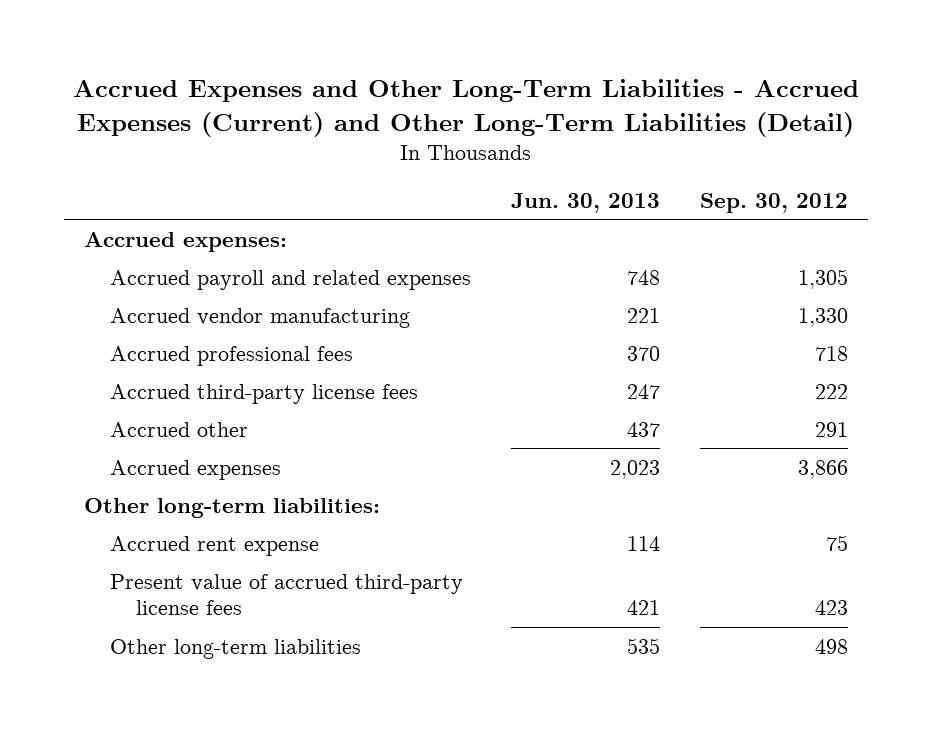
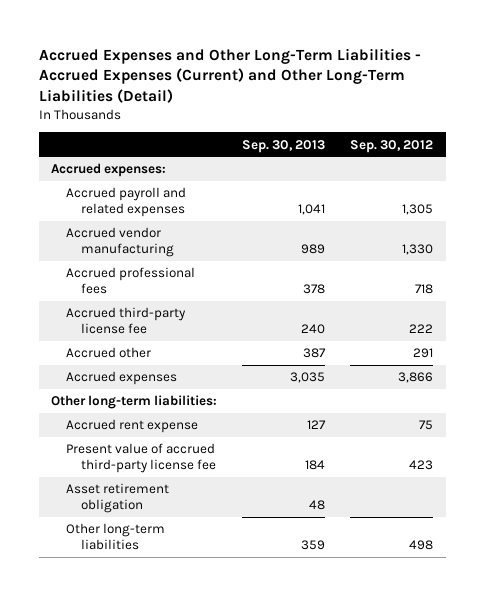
- | Jun. 30, 2013 | Sep. 30, 2012
+ | Sep. 30, 2013 | Sep. 30, 2012
- Accrued third-party license fees | 247 | 222
+ Accrued third-party license fee | 240 | 222
- Present value of accrued third-party license fees | 421 | 423
+ Present value of accrued third-party license fee | 184 | 423
+ Asset retirement obligation | 48 |

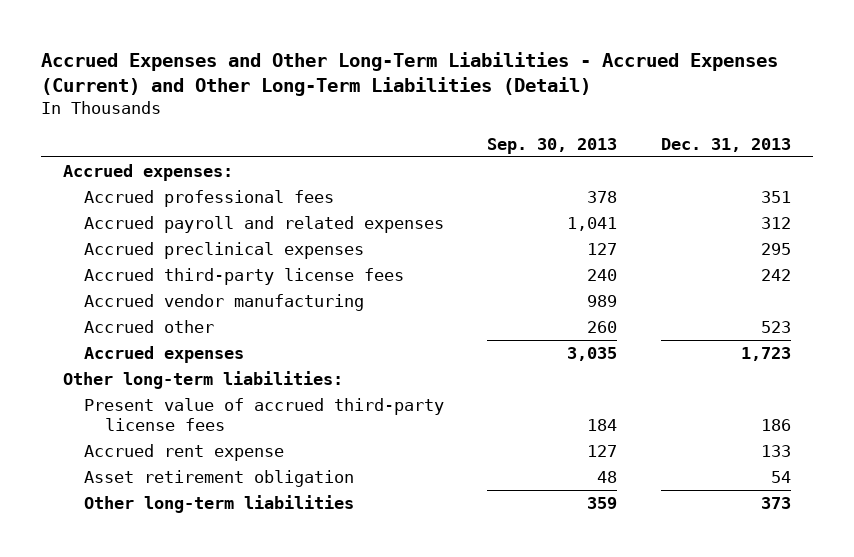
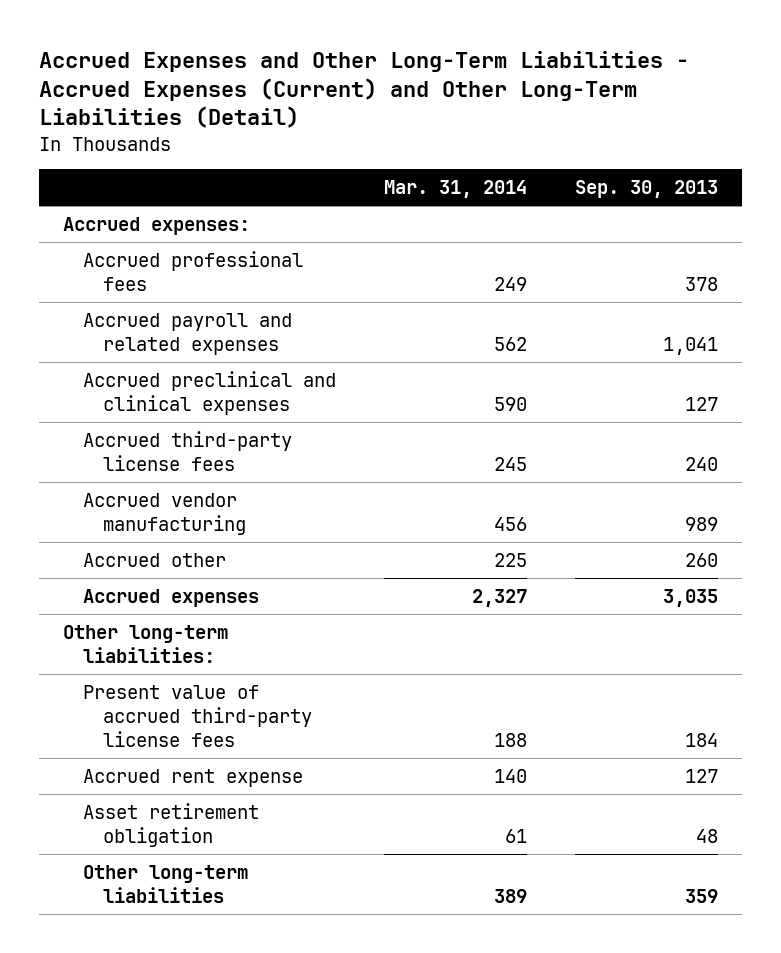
- | Sep. 30, 2013 | Dec. 31, 2013
+ | Mar. 31, 2014 | Sep. 30, 2013
- Accrued preclinical expenses | 127 | 295
+ Accrued preclinical and clinical expenses | 590 | 127

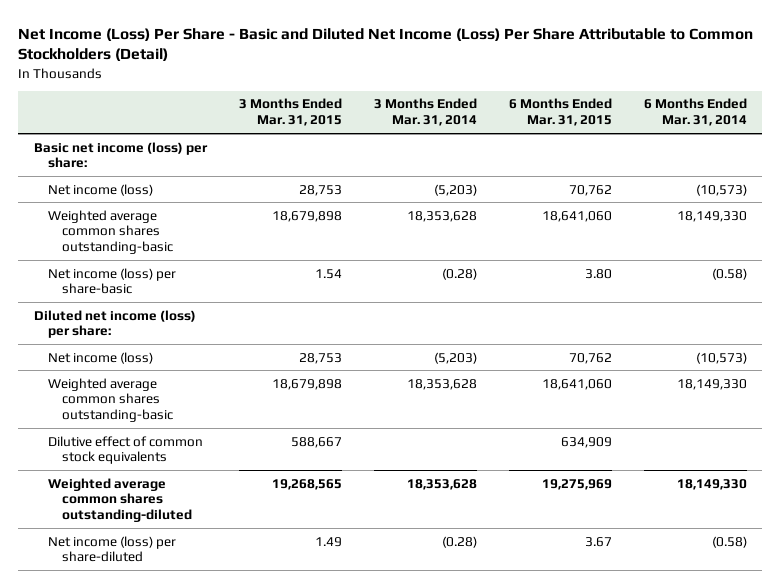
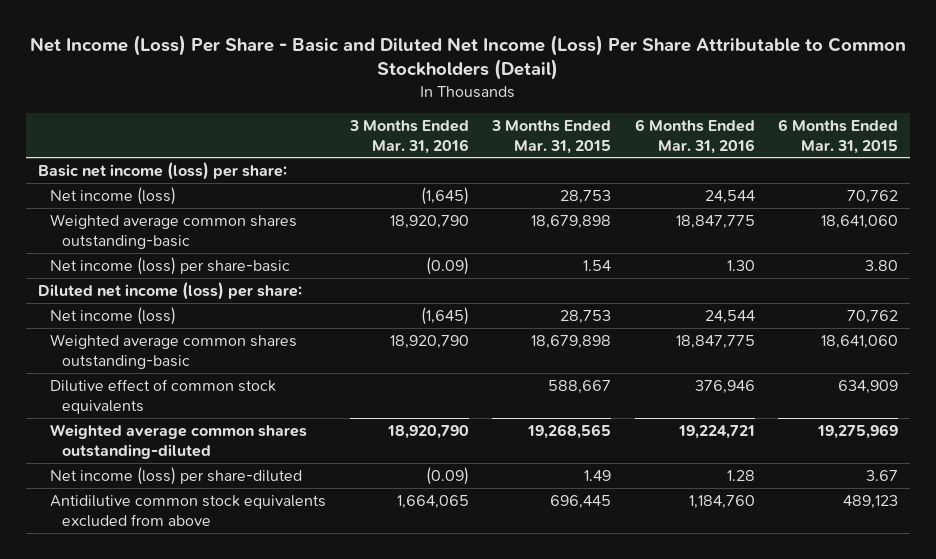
- | 3 Months Ended Mar. 31, 2015 | 3 Months Ended Mar. 31, 2014 | 6 Months Ended Mar. 31, 2015 | 6 Months Ended Mar. 31, 2014
+ | 3 Months Ended Mar. 31, 2016 | 3 Months Ended Mar. 31, 2015 | 6 Months Ended Mar. 31, 2016 | 6 Months Ended Mar. 31, 2015
+ Antidilutive common stock equivalents excluded from above | 1,664,065 | 696,445 | 1,184,760 | 489,123

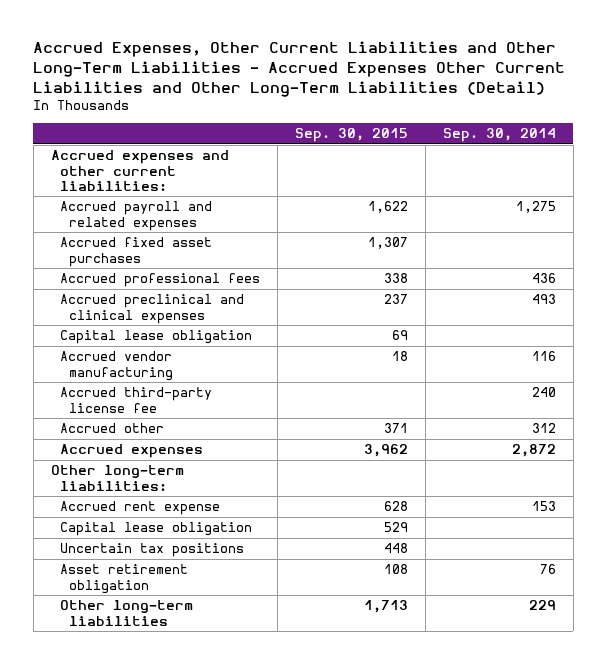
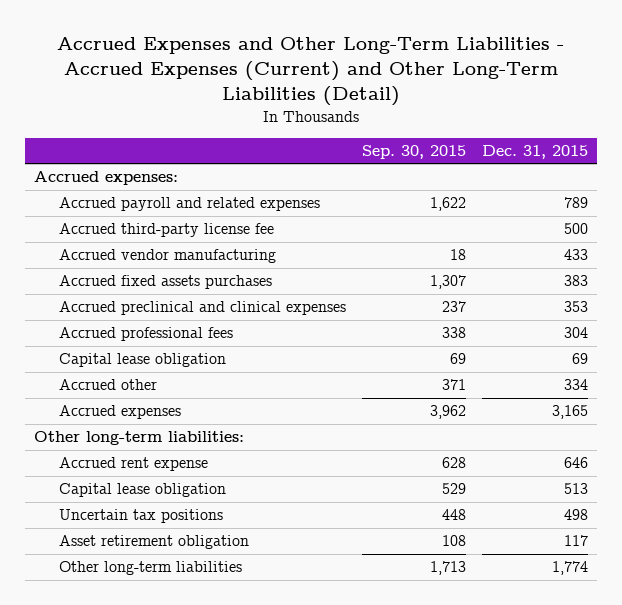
- Accrued Expenses, Other Current Liabilities and Other Long-Term Liabilities - Accrued Expenses Other Current Liabilities and Other Long-Term Liabilities (Detail)
+ Accrued Expenses and Other Long-Term Liabilities - Accrued Expenses (Current) and Other Long-Term Liabilities (Detail)
- | Sep. 30, 2015 | Sep. 30, 2014
+ | Sep. 30, 2015 | Dec. 31, 2015
- Accrued expenses and other current liabilities:
+ Accrued expenses:
- Accrued fixed asset purchases | 1,307 |
moved up: Accrued third-party license fee | | 500
moved up: Accrued vendor manufacturing | 18 | 433
+ Accrued fixed assets purchases | 1,307 | 383
moved down: Accrued professional fees | 338 | 304

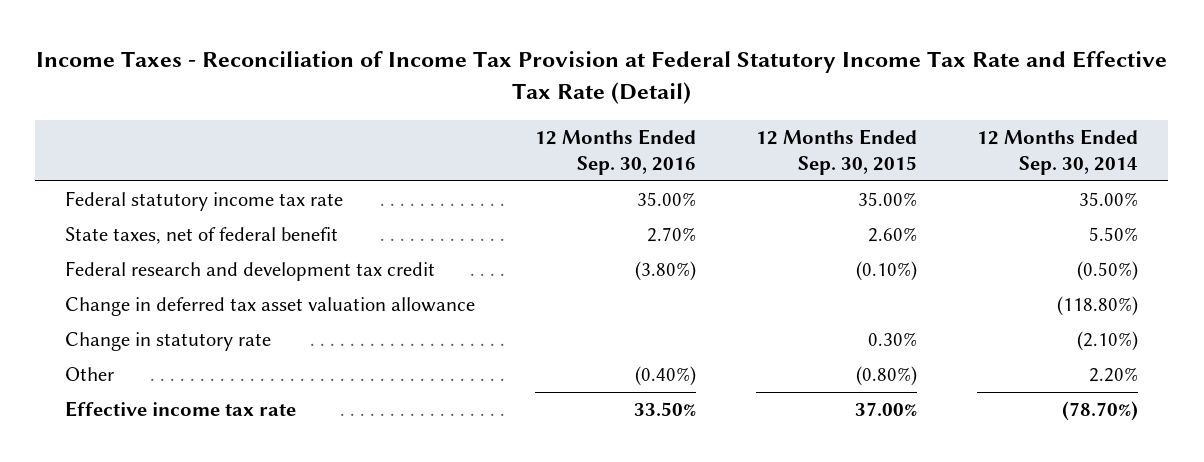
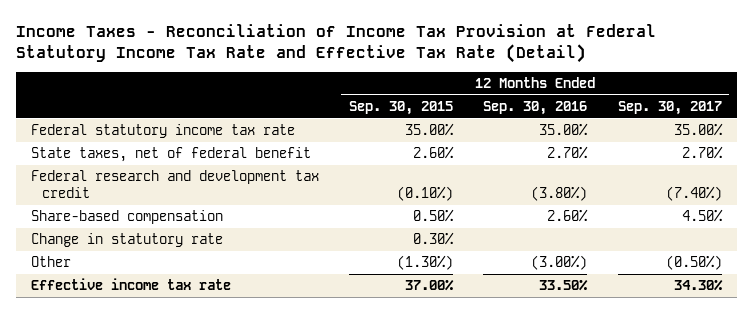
- | 12 Months Ended Sep. 30, 2016 | 12 Months Ended Sep. 30, 2015 | 12 Months Ended Sep. 30, 2014
+ | 12 Months Ended Sep. 30, 2015 | 12 Months Ended Sep. 30, 2016 | 12 Months Ended Sep. 30, 2017
- Change in deferred tax asset valuation allowance | | | (118.80%)
+ Share-based compensation | 0.50% | 2.60% | 4.50%
- Other | (0.40%) | (0.80%) | 2.20%
+ Other | (1.30%) | (3.00%) | (0.50%)

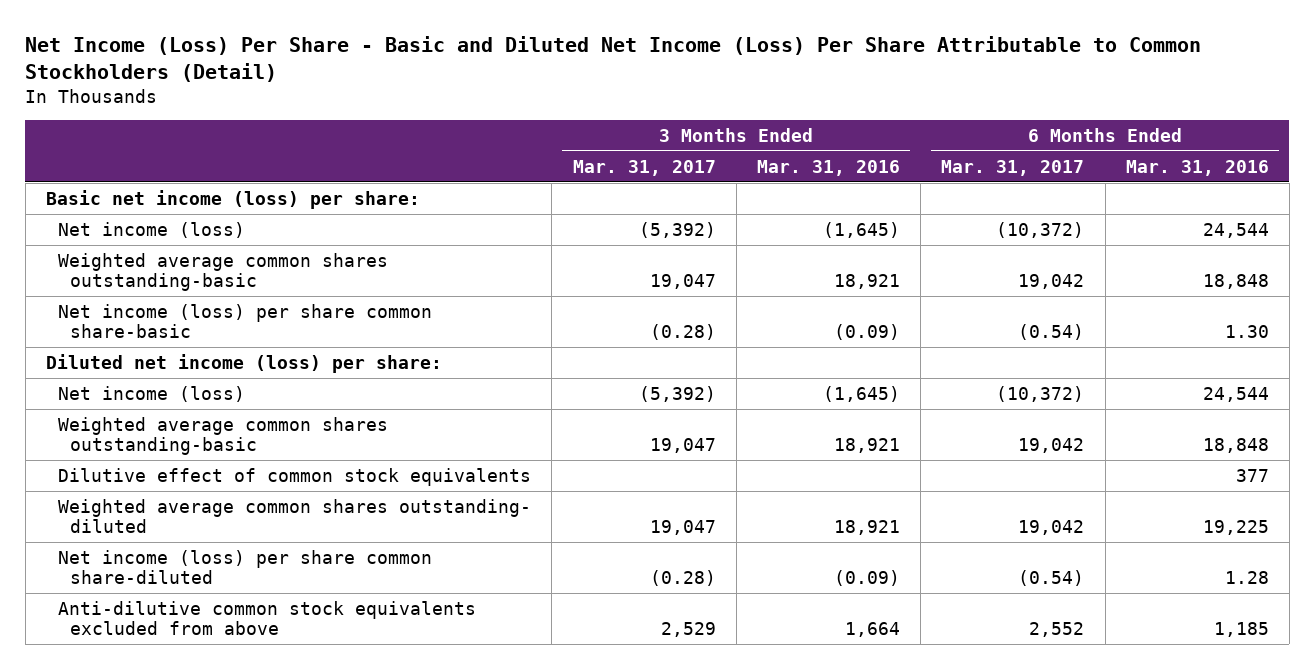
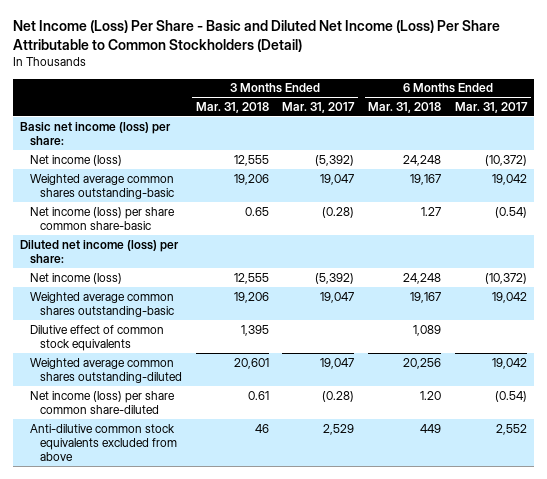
- | 3 Months Ended Mar. 31, 2017 | 3 Months Ended Mar. 31, 2016 | 6 Months Ended Mar. 31, 2017 | 6 Months Ended Mar. 31, 2016
+ | 3 Months Ended Mar. 31, 2018 | 3 Months Ended Mar. 31, 2017 | 6 Months Ended Mar. 31, 2018 | 6 Months Ended Mar. 31, 2017
- Weighted average common shares outstanding- diluted | 19,047 | 18,921 | 19,042 | 19,225
+ Weighted average common shares outstanding-diluted | 20,601 | 19,047 | 20,256 | 19,042

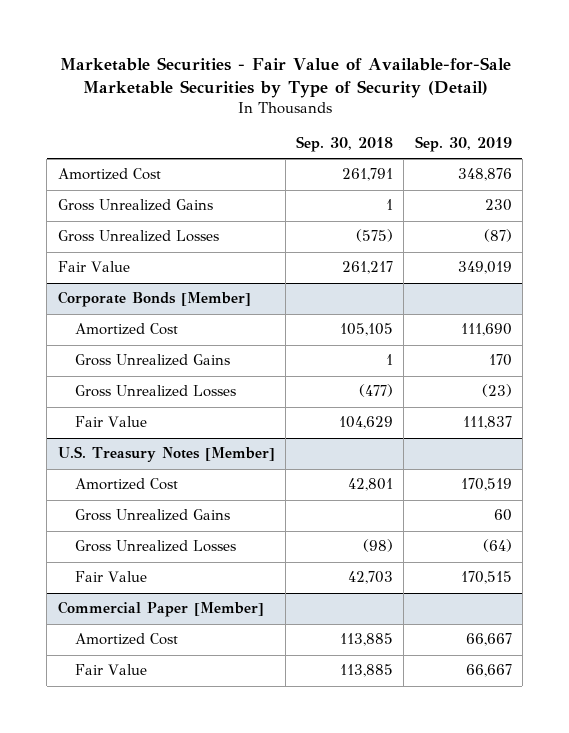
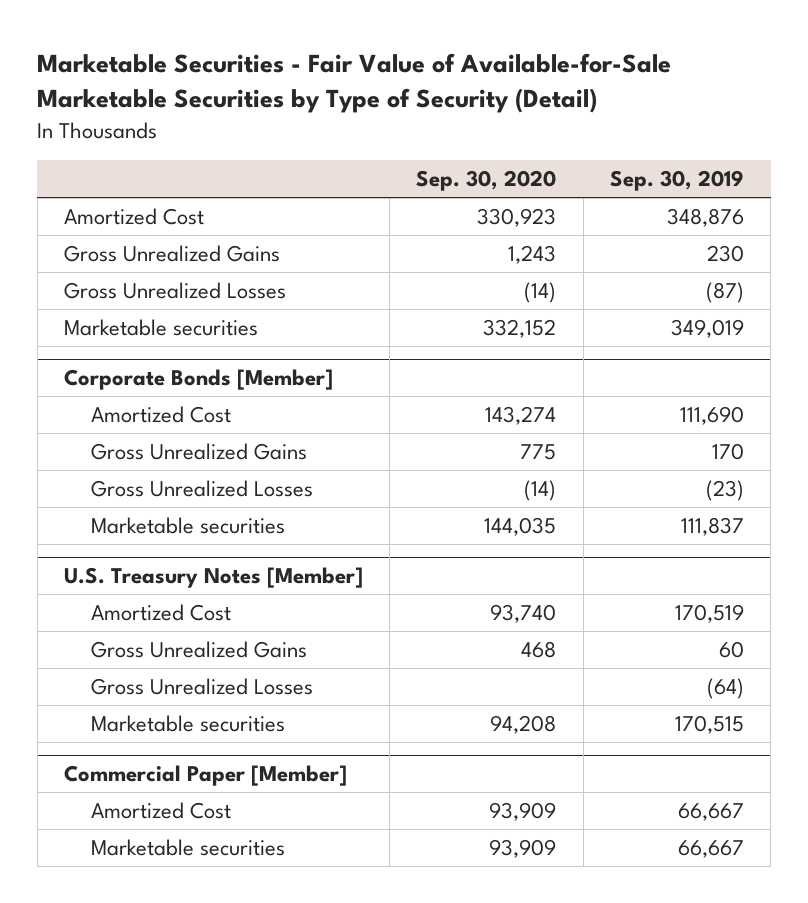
- | Sep. 30, 2018 | Sep. 30, 2019
+ | Sep. 30, 2020 | Sep. 30, 2019
- Fair Value | 261,217 | 349,019
+ Marketable securities | 332,152 | 349,019
@ Corporate Bonds [Member]
- Fair Value | 104,629 | 111,837
+ Marketable securities | 144,035 | 111,837
@ U.S. Treasury Notes [Member]
- Fair Value | 42,703 | 170,515
+ Marketable securities | 94,208 | 170,515
@ Commercial Paper [Member]
- Fair Value | 113,885 | 66,667
+ Marketable securities | 93,909 | 66,667

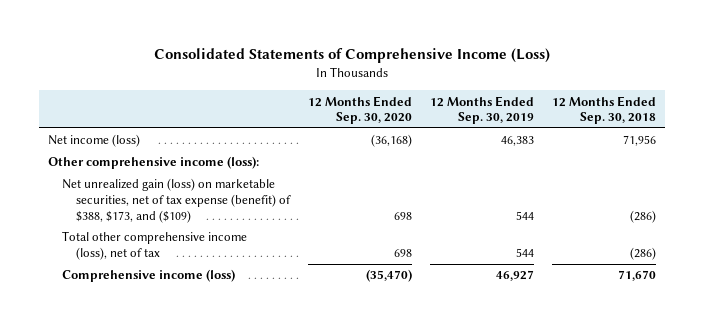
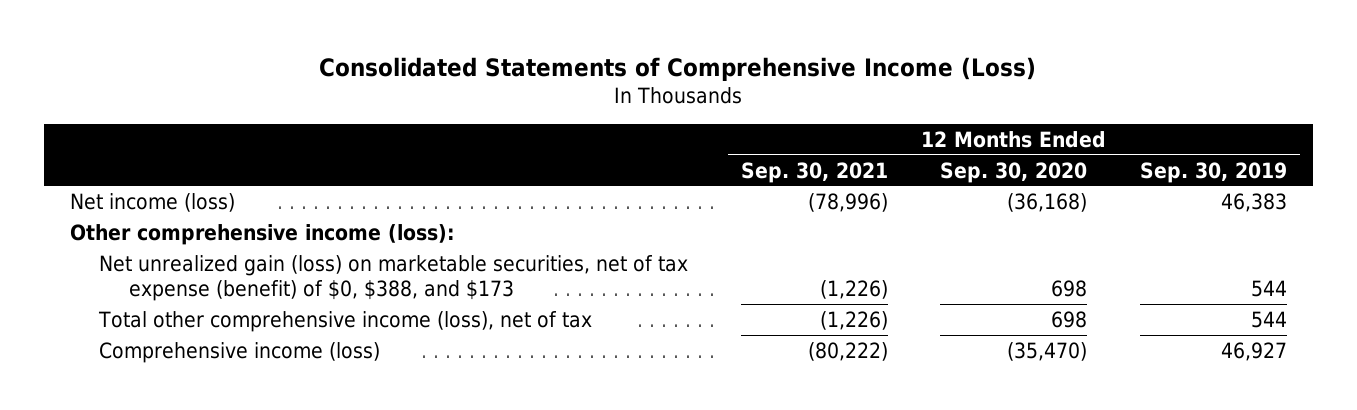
- | 12 Months Ended Sep. 30, 2020 | 12 Months Ended Sep. 30, 2019 | 12 Months Ended Sep. 30, 2018
+ | 12 Months Ended Sep. 30, 2021 | 12 Months Ended Sep. 30, 2020 | 12 Months Ended Sep. 30, 2019
- Net unrealized gain (loss) on marketable securities, net of tax expense (benefit) of $388, $173, and ($109) | 698 | 544 | (286)
+ Net unrealized gain (loss) on marketable securities, net of tax expense (benefit) of $0, $388, and $173 | (1,226) | 698 | 544

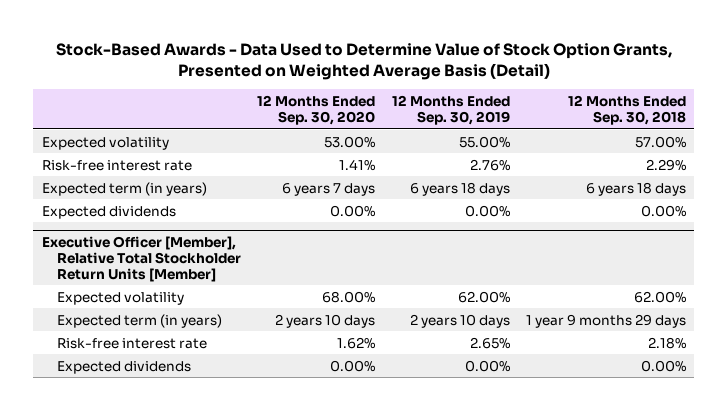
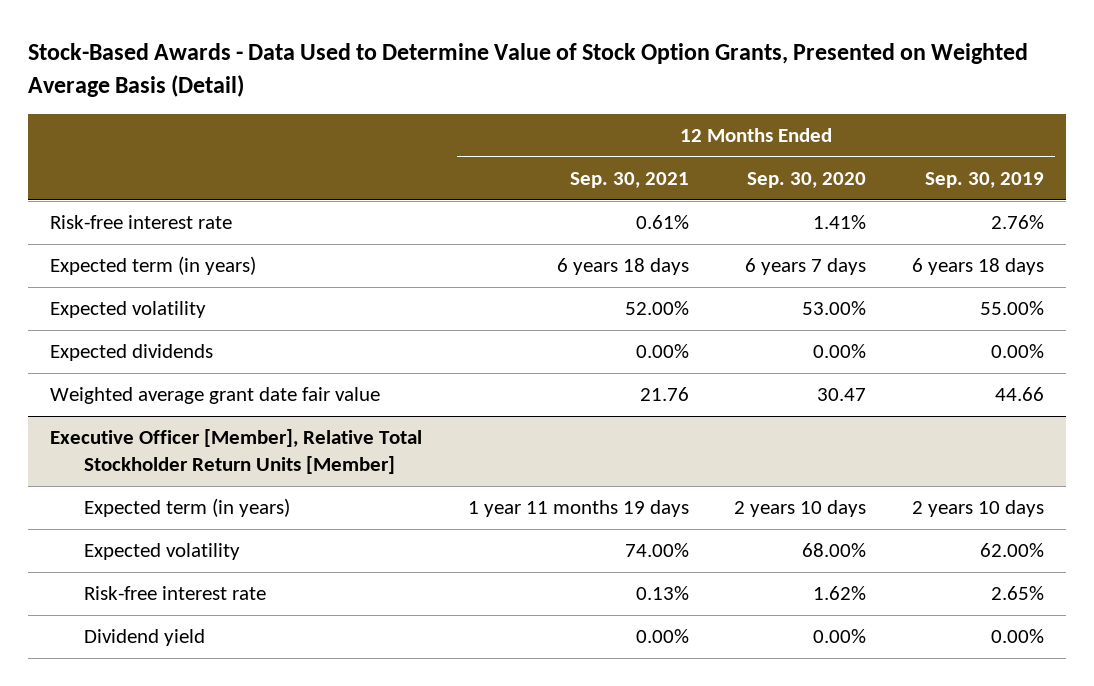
- | 12 Months Ended Sep. 30, 2020 | 12 Months Ended Sep. 30, 2019 | 12 Months Ended Sep. 30, 2018
+ | 12 Months Ended Sep. 30, 2021 | 12 Months Ended Sep. 30, 2020 | 12 Months Ended Sep. 30, 2019
moved down: Expected volatility | 52.00% | 53.00% | 55.00%
+ Weighted average grant date fair value | 21.76 | 30.47 | 44.66
@ Executive Officer [Member], Relative Total Stockholder Return Units [Member]
moved down: Expected volatility | 74.00% | 68.00% | 62.00%
- Expected dividends | 0.00% | 0.00% | 0.00%
+ Dividend yield | 0.00% | 0.00% | 0.00%

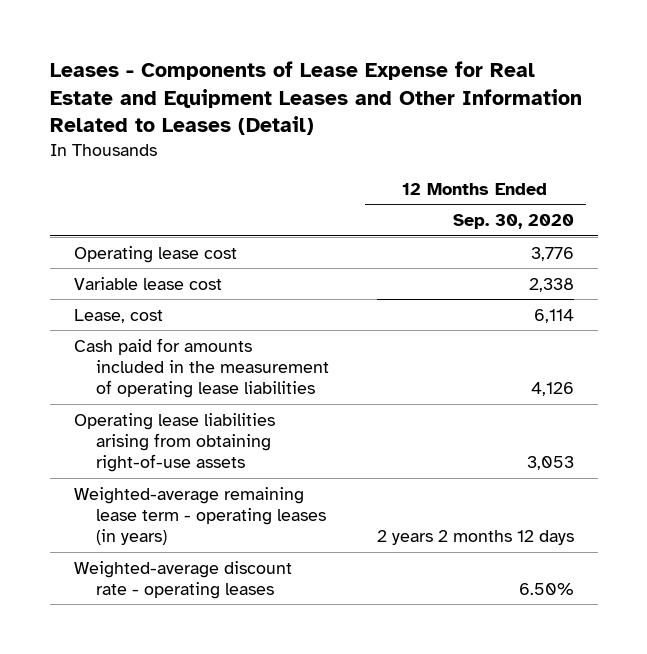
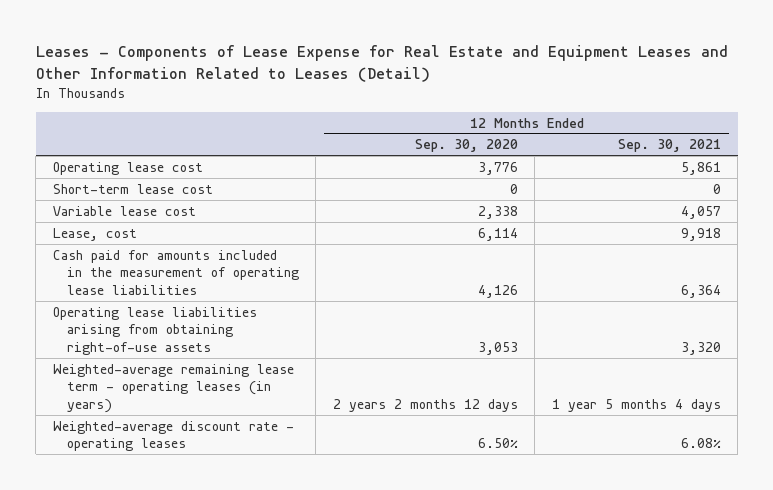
- | 12 Months Ended Sep. 30, 2020
+ | 12 Months Ended Sep. 30, 2020 | 12 Months Ended Sep. 30, 2021
+ Short-term lease cost | 0 | 0

